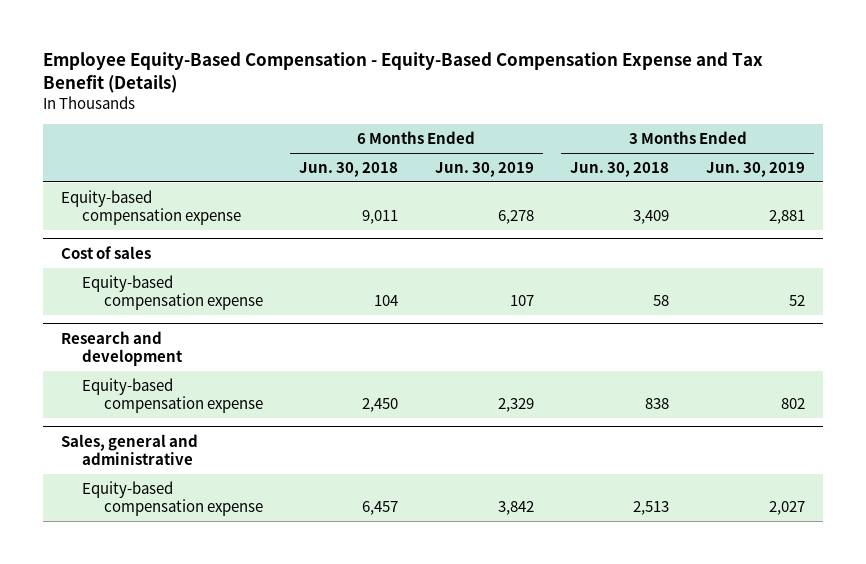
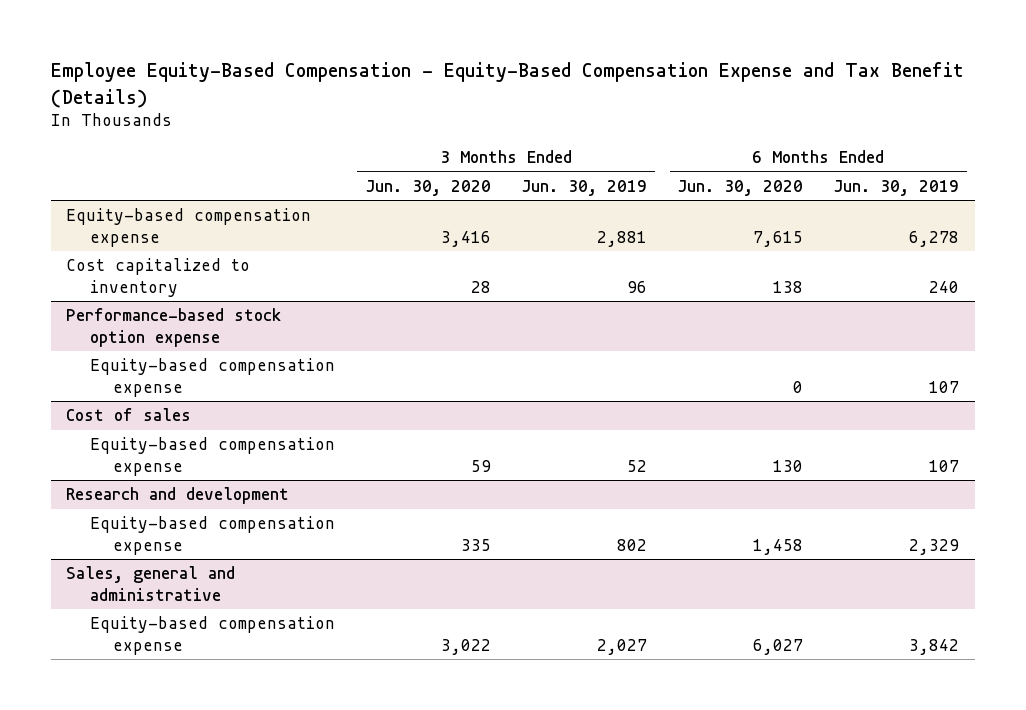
- | 6 Months Ended Jun. 30, 2018 | 6 Months Ended Jun. 30, 2019 | 3 Months Ended Jun. 30, 2018 | 3 Months Ended Jun. 30, 2019
+ | 3 Months Ended Jun. 30, 2020 | 3 Months Ended Jun. 30, 2019 | 6 Months Ended Jun. 30, 2020 | 6 Months Ended Jun. 30, 2019
+ Cost capitalized to inventory | 28 | 96 | 138 | 240
+ Performance-based stock option expense
+ Equity-based compensation expense | | | 0 | 107

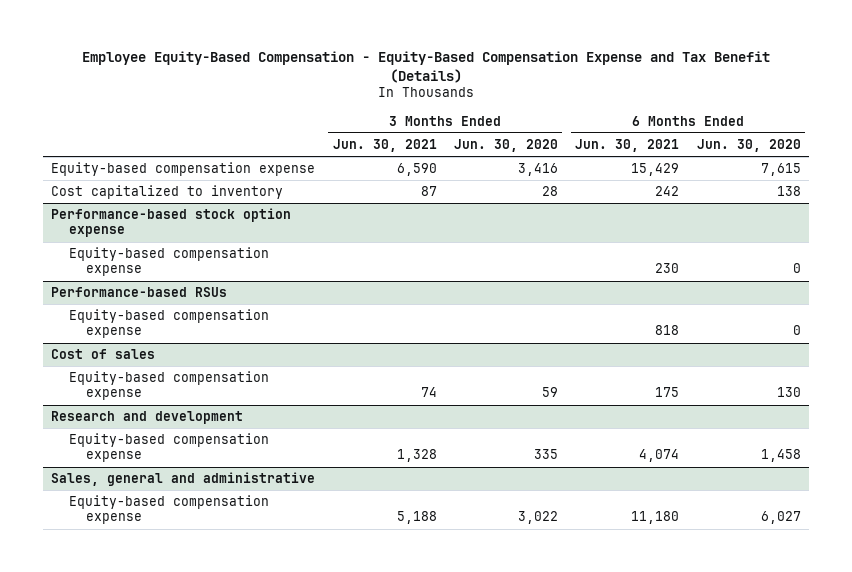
- | 3 Months Ended Jun. 30, 2020 | 3 Months Ended Jun. 30, 2019 | 6 Months Ended Jun. 30, 2020 | 6 Months Ended Jun. 30, 2019
+ | 3 Months Ended Jun. 30, 2021 | 3 Months Ended Jun. 30, 2020 | 6 Months Ended Jun. 30, 2021 | 6 Months Ended Jun. 30, 2020
+ Performance-based RSUs
+ Equity-based compensation expense | | | 818 | 0

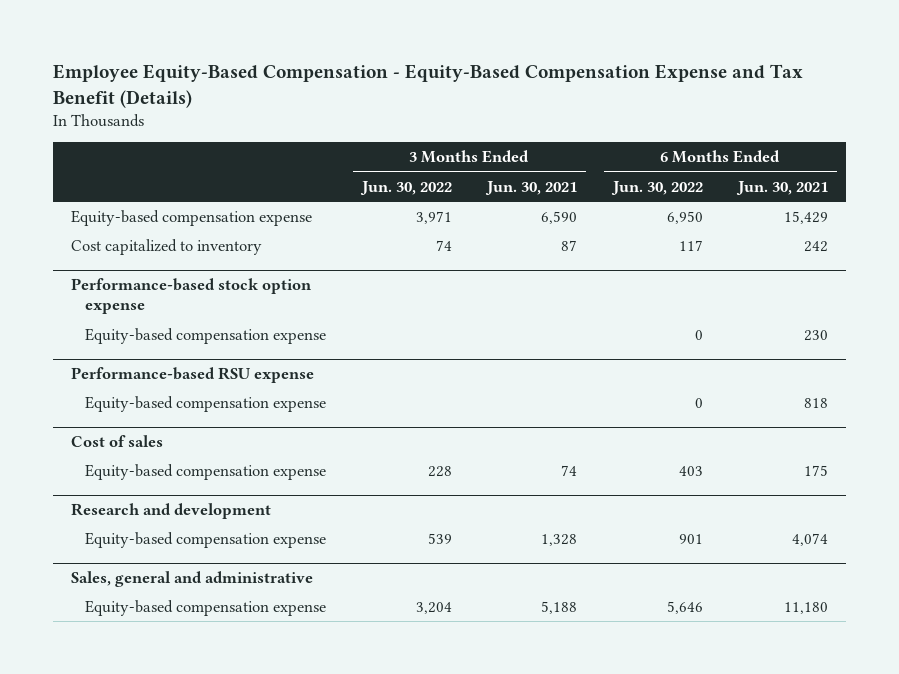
- | 3 Months Ended Jun. 30, 2021 | 3 Months Ended Jun. 30, 2020 | 6 Months Ended Jun. 30, 2021 | 6 Months Ended Jun. 30, 2020
+ | 3 Months Ended Jun. 30, 2022 | 3 Months Ended Jun. 30, 2021 | 6 Months Ended Jun. 30, 2022 | 6 Months Ended Jun. 30, 2021
- Performance-based RSUs
+ Performance-based RSU expense

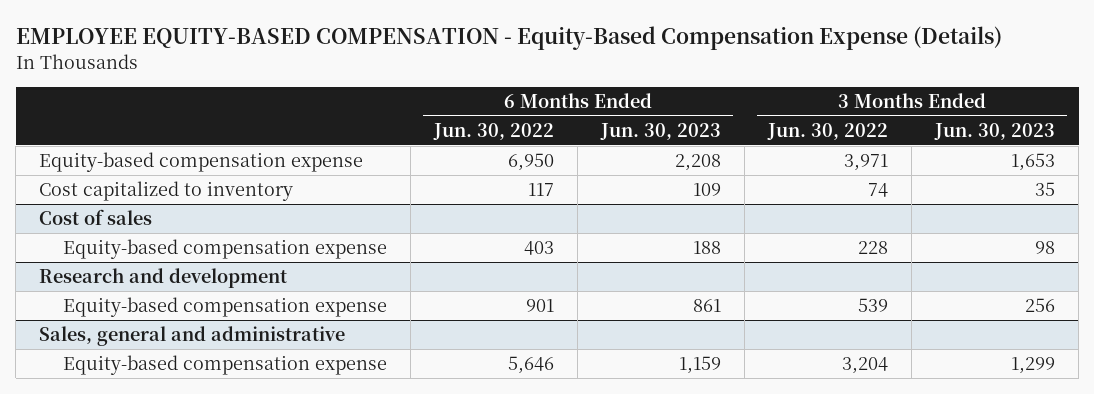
- Employee Equity-Based Compensation - Equity-Based Compensation Expense and Tax Benefit (Details)
+ EMPLOYEE EQUITY-BASED COMPENSATION - Equity-Based Compensation Expense (Details)
- | 3 Months Ended Jun. 30, 2022 | 3 Months Ended Jun. 30, 2021 | 6 Months Ended Jun. 30, 2022 | 6 Months Ended Jun. 30, 2021
+ | 6 Months Ended Jun. 30, 2022 | 6 Months Ended Jun. 30, 2023 | 3 Months Ended Jun. 30, 2022 | 3 Months Ended Jun. 30, 2023
- Performance-based stock option expense
- Equity-based compensation expense | | | 0 | 230
- Performance-based RSU expense
- Equity-based compensation expense | | | 0 | 818

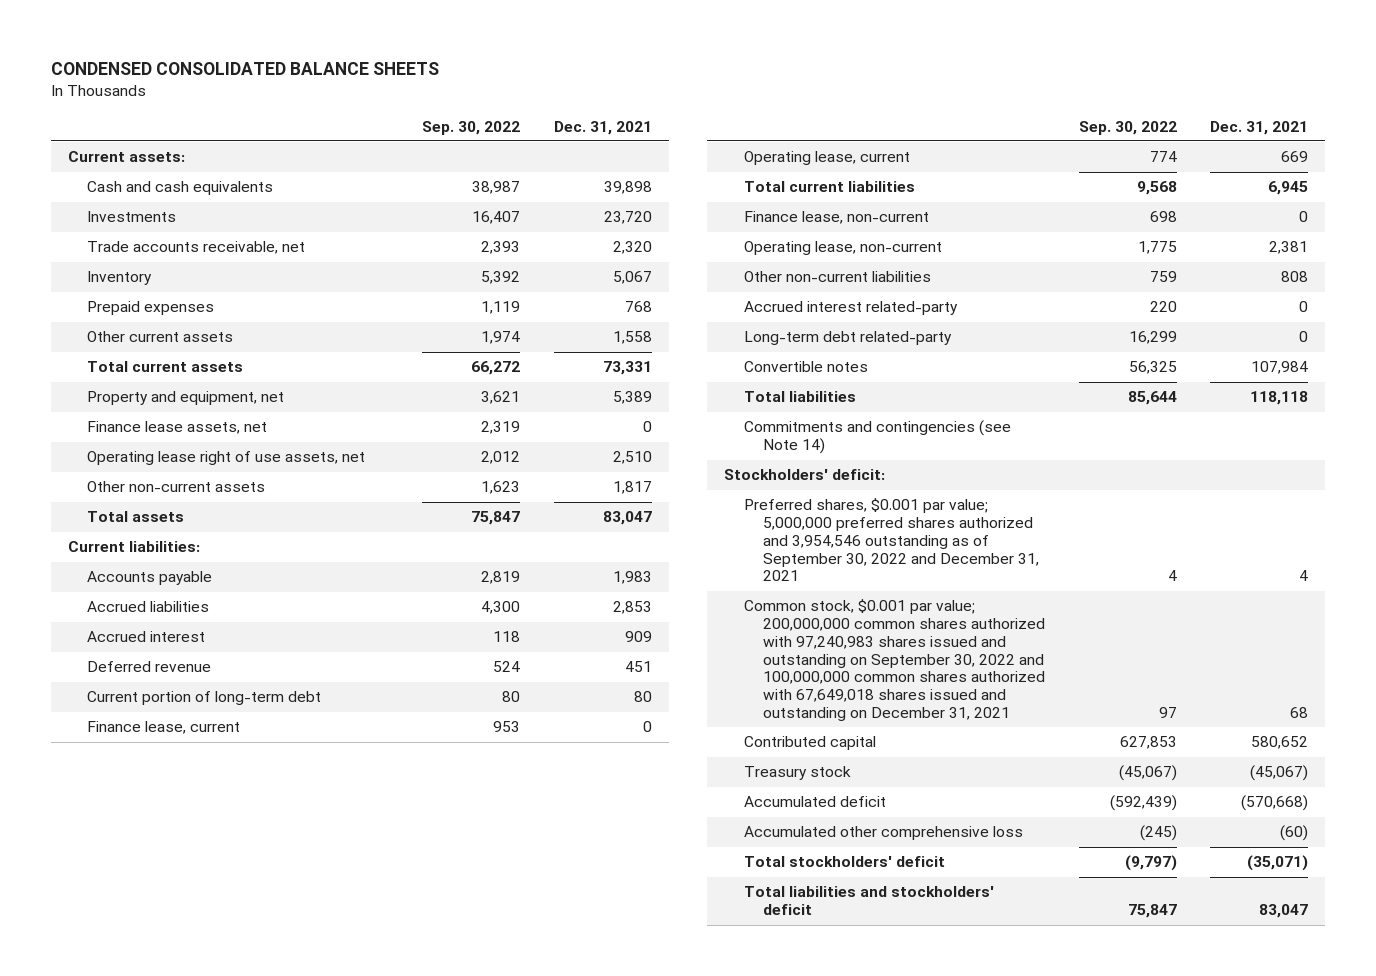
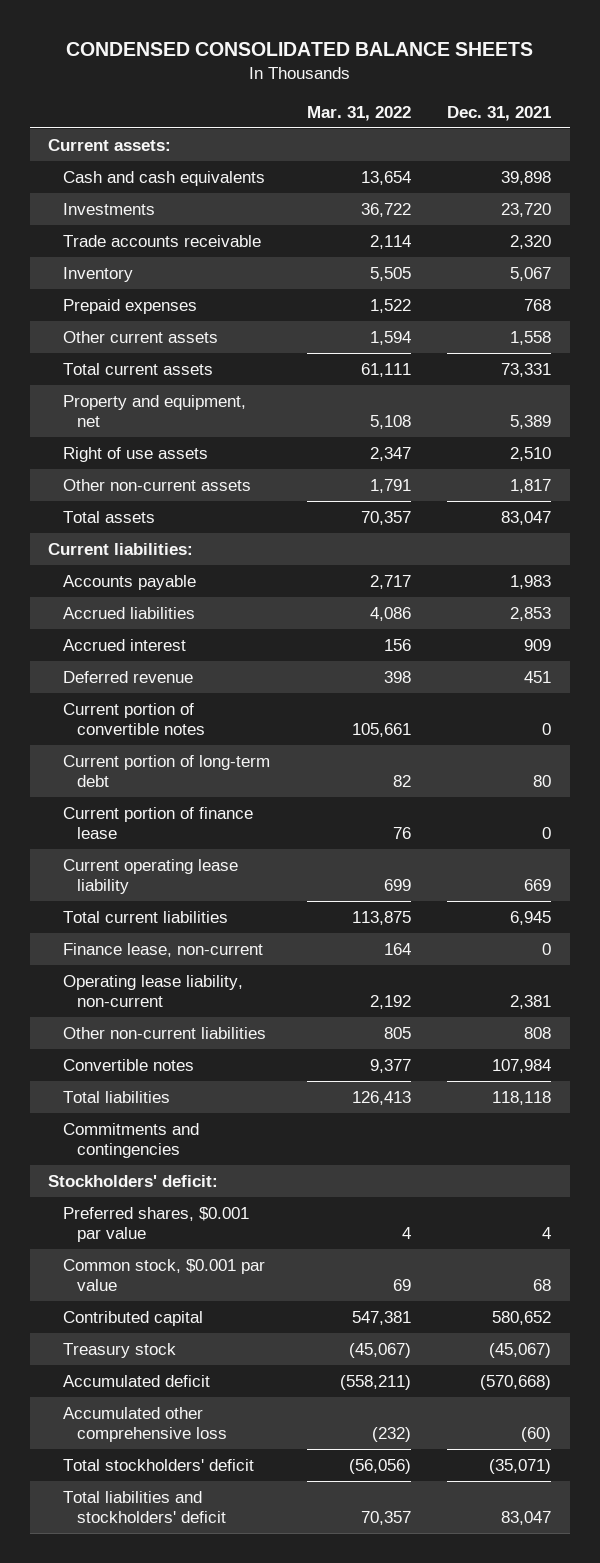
- | Sep. 30, 2022 | Dec. 31, 2021
+ | Mar. 31, 2022 | Dec. 31, 2021
- Trade accounts receivable, net | 2,393 | 2,320
+ Trade accounts receivable | 2,114 | 2,320
- Finance lease assets, net | 2,319 | 0
- Operating lease right of use assets, net | 2,012 | 2,510
+ Right of use assets | 2,347 | 2,510
+ Current portion of convertible notes | 105,661 | 0
- Finance lease, current | 953 | 0
- Operating lease, current | 774 | 669
+ Current portion of finance lease | 76 | 0
+ Current operating lease liability | 699 | 669
- Operating lease, non-current | 1,775 | 2,381
+ Operating lease liability, non-current | 2,192 | 2,381
- Accrued interest related-party | 220 | 0
- Long-term debt related-party | 16,299 | 0
- Commitments and contingencies (see Note 14)
+ Commitments and contingencies
- Preferred shares, $0.001 par value; 5,000,000 preferred shares authorized and 3,954,546 outstanding as of September 30, 2022 and December 31, 2021 | 4 | 4
- Common stock, $0.001 par value; 200,000,000 common shares authorized with 97,240,983 shares issued and outstanding on September 30, 2022 and 100,000,000 common shares authorized with 67,649,018 shares issued and outstanding on December 31, 2021 | 97 | 68
+ Preferred shares, $0.001 par value | 4 | 4
+ Common stock, $0.001 par value | 69 | 68

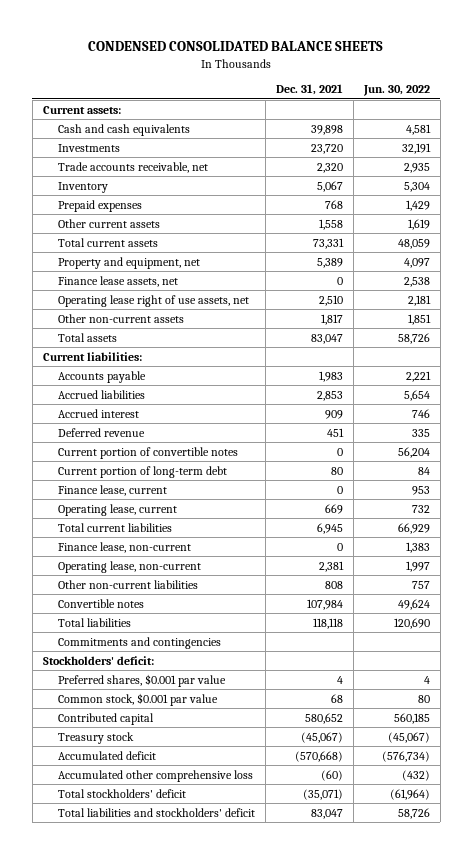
- | Mar. 31, 2022 | Dec. 31, 2021
+ | Dec. 31, 2021 | Jun. 30, 2022
- Trade accounts receivable | 2,114 | 2,320
+ Trade accounts receivable, net | 2,320 | 2,935
- Right of use assets | 2,347 | 2,510
+ Finance lease assets, net | 0 | 2,538
+ Operating lease right of use assets, net | 2,510 | 2,181
- Current portion of finance lease | 76 | 0
- Current operating lease liability | 699 | 669
+ Finance lease, current | 0 | 953
+ Operating lease, current | 669 | 732
- Operating lease liability, non-current | 2,192 | 2,381
+ Operating lease, non-current | 2,381 | 1,997

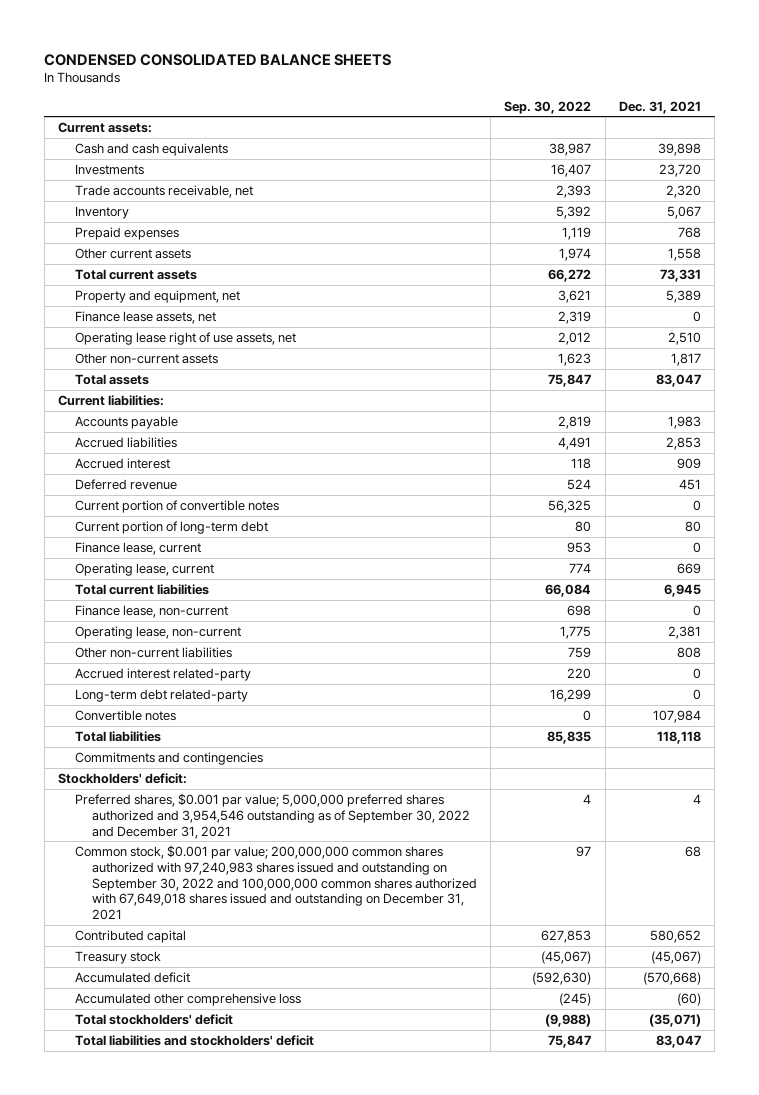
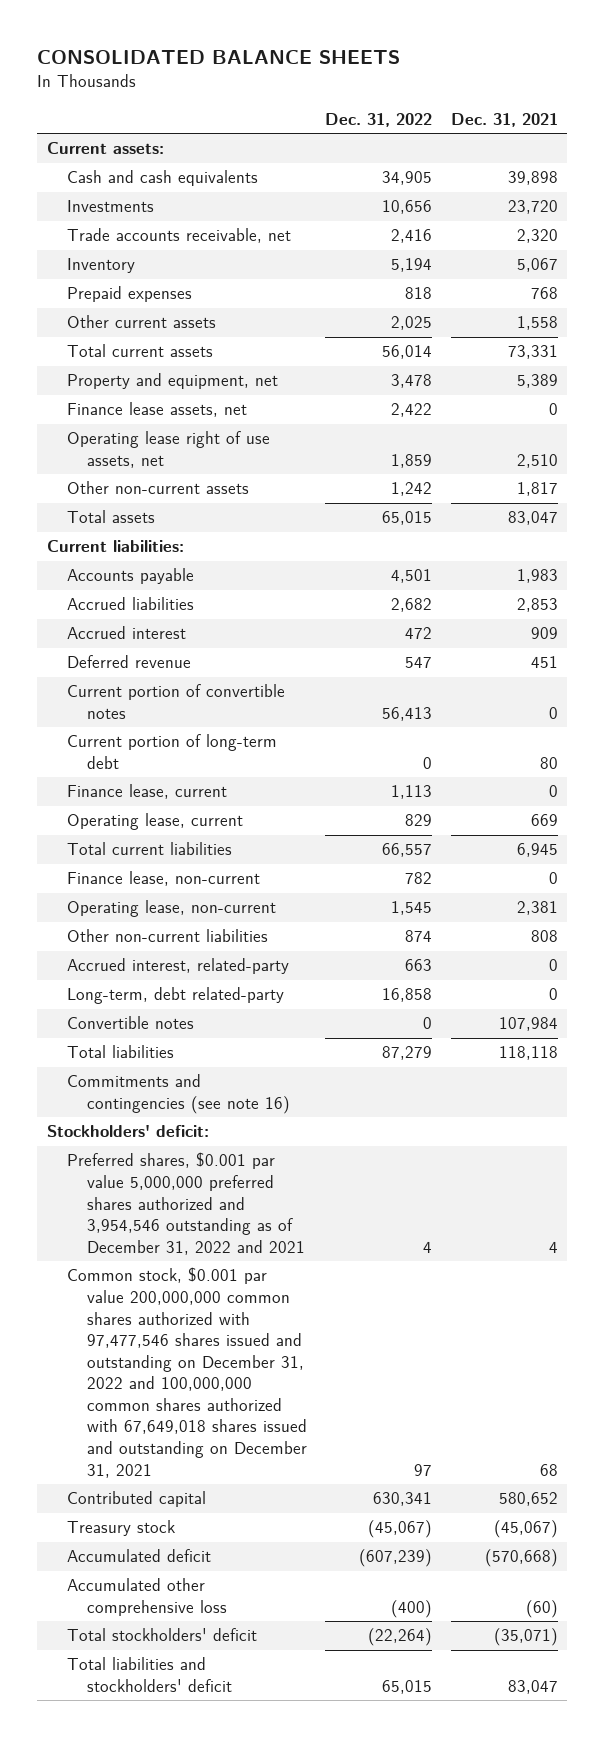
- CONDENSED CONSOLIDATED BALANCE SHEETS
+ CONSOLIDATED BALANCE SHEETS
- | Sep. 30, 2022 | Dec. 31, 2021
+ | Dec. 31, 2022 | Dec. 31, 2021
- Accrued interest related-party | 220 | 0
- Long-term debt related-party | 16,299 | 0
+ Accrued interest, related-party | 663 | 0
+ Long-term, debt related-party | 16,858 | 0
- Commitments and contingencies
+ Commitments and contingencies (see note 16)
- Preferred shares, $0.001 par value; 5,000,000 preferred shares authorized and 3,954,546 outstanding as of September 30, 2022 and December 31, 2021 | 4 | 4
- Common stock, $0.001 par value; 200,000,000 common shares authorized with 97,240,983 shares issued and outstanding on September 30, 2022 and 100,000,000 common shares authorized with 67,649,018 shares issued and outstanding on December 31, 2021 | 97 | 68
+ Preferred shares, $0.001 par value 5,000,000 preferred shares authorized and 3,954,546 outstanding as of December 31, 2022 and 2021 | 4 | 4
+ Common stock, $0.001 par value 200,000,000 common shares authorized with 97,477,546 shares issued and outstanding on December 31, 2022 and 100,000,000 common shares authorized with 67,649,018 shares issued and outstanding on December 31, 2021 | 97 | 68

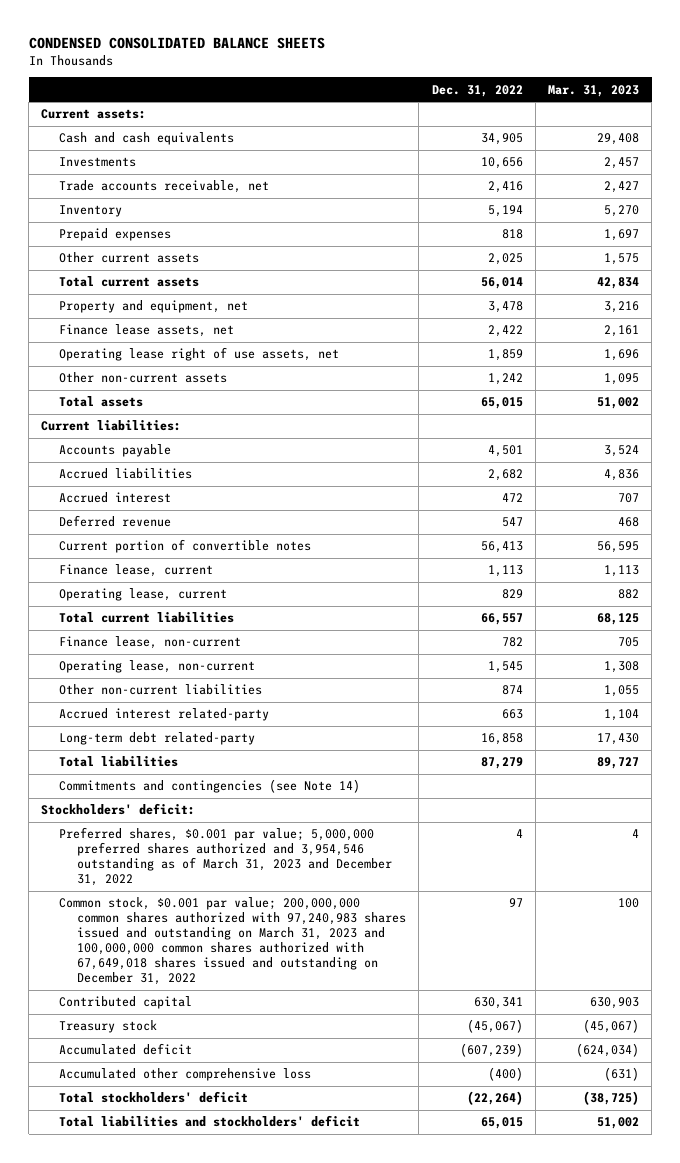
- CONSOLIDATED BALANCE SHEETS
+ CONDENSED CONSOLIDATED BALANCE SHEETS
- | Dec. 31, 2022 | Dec. 31, 2021
+ | Dec. 31, 2022 | Mar. 31, 2023
- Current portion of long-term debt | 0 | 80
- Accrued interest, related-party | 663 | 0
- Long-term, debt related-party | 16,858 | 0
- Convertible notes | 0 | 107,984
+ Accrued interest related-party | 663 | 1,104
+ Long-term debt related-party | 16,858 | 17,430
- Commitments and contingencies (see note 16)
+ Commitments and contingencies (see Note 14)
- Preferred shares, $0.001 par value 5,000,000 preferred shares authorized and 3,954,546 outstanding as of December 31, 2022 and 2021 | 4 | 4
- Common stock, $0.001 par value 200,000,000 common shares authorized with 97,477,546 shares issued and outstanding on December 31, 2022 and 100,000,000 common shares authorized with 67,649,018 shares issued and outstanding on December 31, 2021 | 97 | 68
+ Preferred shares, $0.001 par value; 5,000,000 preferred shares authorized and 3,954,546 outstanding as of March 31, 2023 and December 31, 2022 | 4 | 4
+ Common stock, $0.001 par value; 200,000,000 common shares authorized with 97,240,983 shares issued and outstanding on March 31, 2023 and 100,000,000 common shares authorized with 67,649,018 shares issued and outstanding on December 31, 2022 | 97 | 100

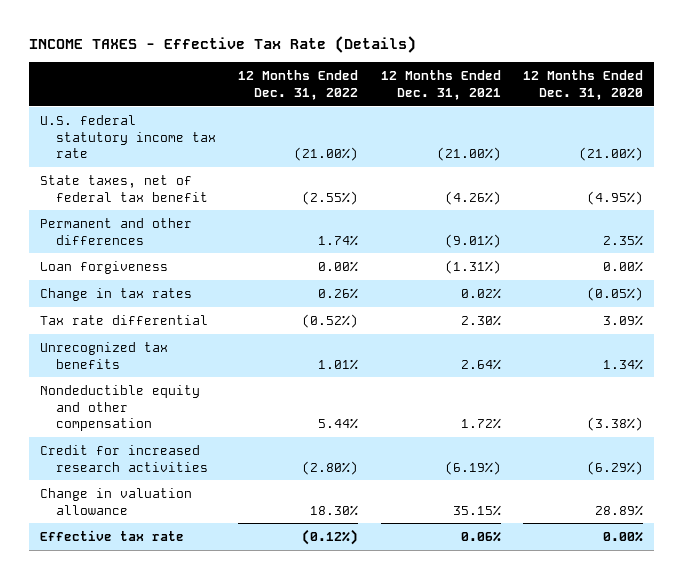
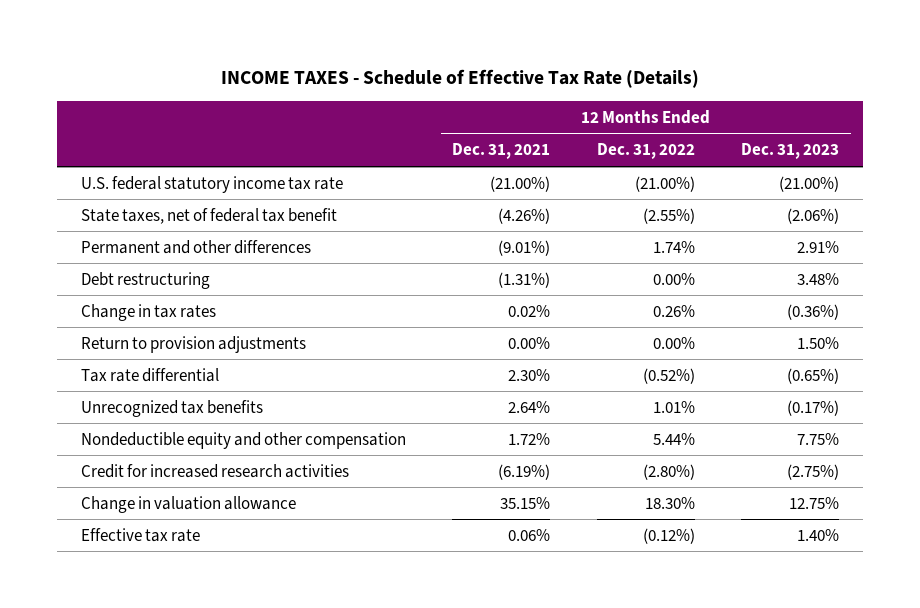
- INCOME TAXES - Effective Tax Rate (Details)
+ INCOME TAXES - Schedule of Effective Tax Rate (Details)
- | 12 Months Ended Dec. 31, 2022 | 12 Months Ended Dec. 31, 2021 | 12 Months Ended Dec. 31, 2020
+ | 12 Months Ended Dec. 31, 2021 | 12 Months Ended Dec. 31, 2022 | 12 Months Ended Dec. 31, 2023
- Loan forgiveness | 0.00% | (1.31%) | 0.00%
+ Debt restructuring | (1.31%) | 0.00% | 3.48%
+ Return to provision adjustments | 0.00% | 0.00% | 1.50%

